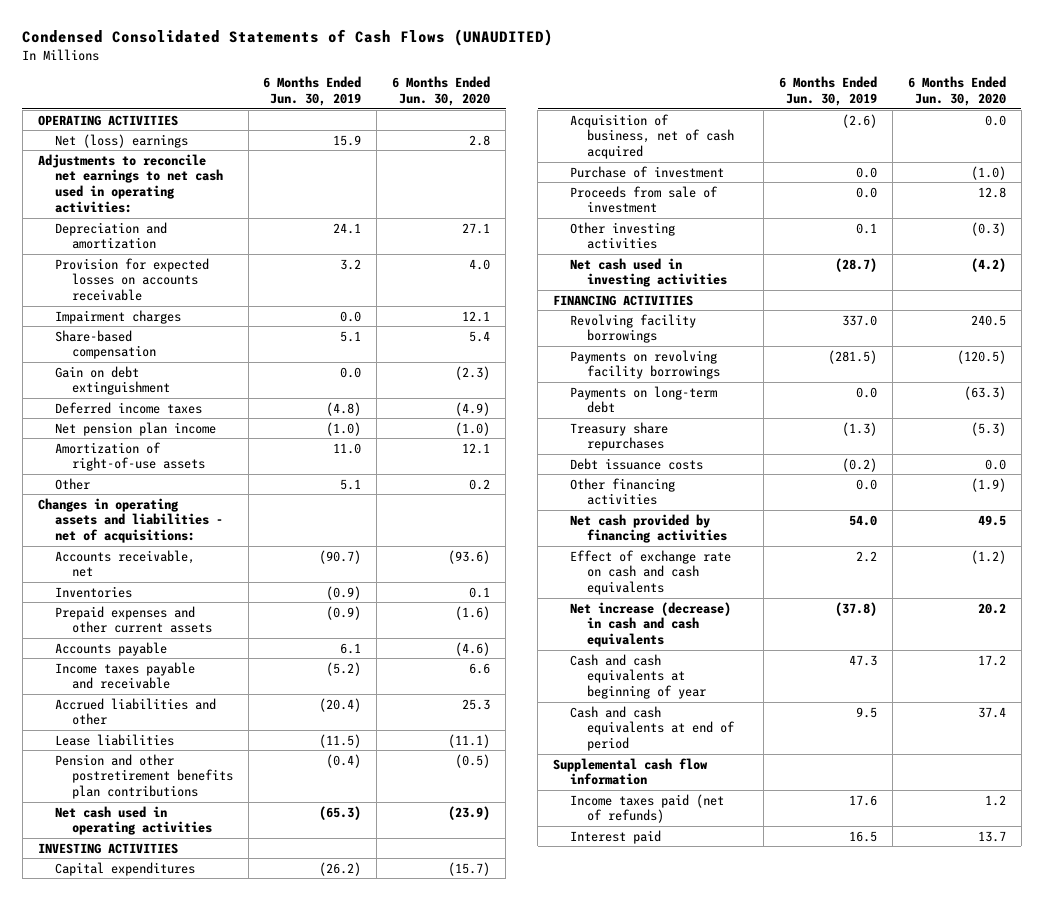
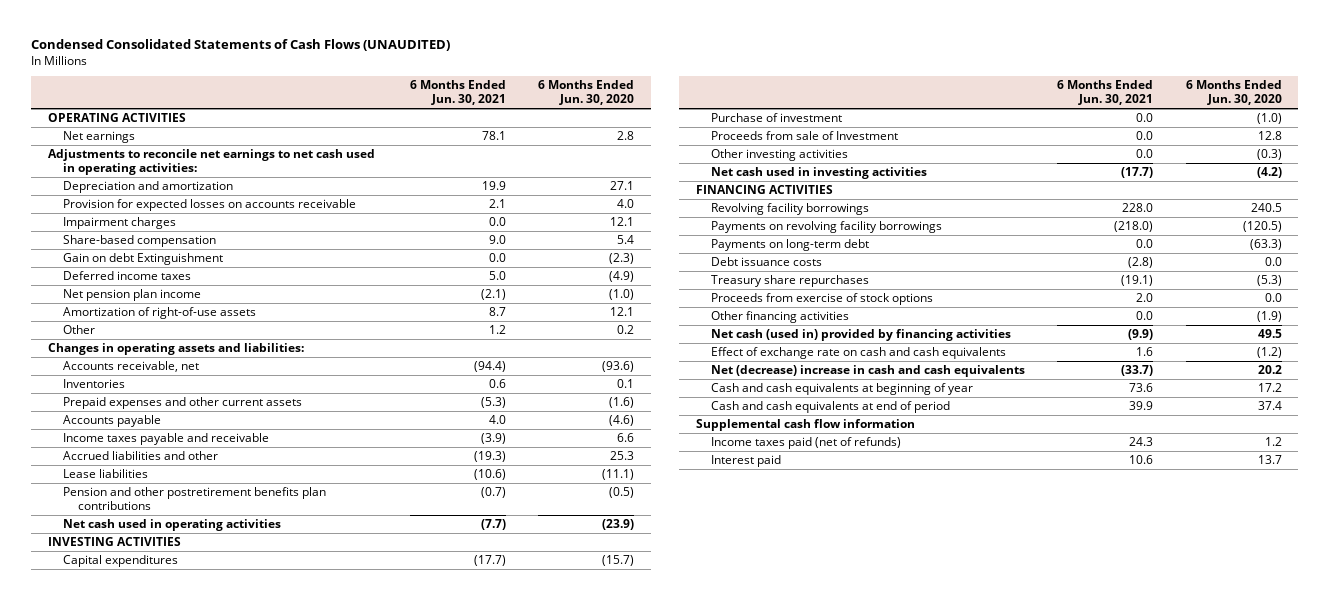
- | 6 Months Ended Jun. 30, 2019 | 6 Months Ended Jun. 30, 2020
+ | 6 Months Ended Jun. 30, 2021 | 6 Months Ended Jun. 30, 2020
- Net (loss) earnings | 15.9 | 2.8
+ Net earnings | 78.1 | 2.8
- Gain on debt extinguishment | 0.0 | (2.3)
+ Gain on debt Extinguishment | 0.0 | (2.3)
- Changes in operating assets and liabilities - net of acquisitions:
+ Changes in operating assets and liabilities:
- Acquisition of business, net of cash acquired | (2.6) | 0.0
- Proceeds from sale of investment | 0.0 | 12.8
+ Proceeds from sale of Investment | 0.0 | 12.8
moved down: Treasury share repurchases | (19.1) | (5.3)
+ Proceeds from exercise of stock options | 2.0 | 0.0
- Net cash provided by financing activities | 54.0 | 49.5
+ Net cash (used in) provided by financing activities | (9.9) | 49.5
- Net increase (decrease) in cash and cash equivalents | (37.8) | 20.2
+ Net (decrease) increase in cash and cash equivalents | (33.7) | 20.2

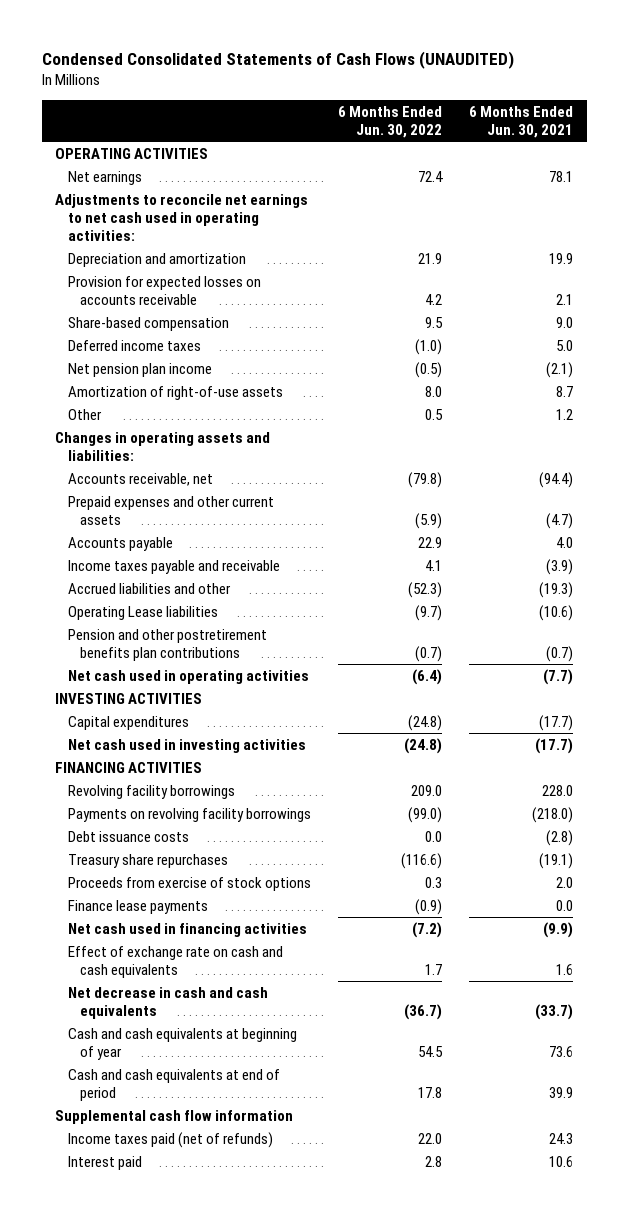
- | 6 Months Ended Jun. 30, 2021 | 6 Months Ended Jun. 30, 2020
+ | 6 Months Ended Jun. 30, 2022 | 6 Months Ended Jun. 30, 2021
- Impairment charges | 0.0 | 12.1
- Gain on debt Extinguishment | 0.0 | (2.3)
- Inventories | 0.6 | 0.1
- Prepaid expenses and other current assets | (5.3) | (1.6)
+ Prepaid expenses and other current assets | (5.9) | (4.7)
- Lease liabilities | (10.6) | (11.1)
+ Operating Lease liabilities | (9.7) | (10.6)
- Purchase of investment | 0.0 | (1.0)
- Proceeds from sale of Investment | 0.0 | 12.8
- Other investing activities | 0.0 | (0.3)
- Payments on long-term debt | 0.0 | (63.3)
- Other financing activities | 0.0 | (1.9)
- Net cash (used in) provided by financing activities | (9.9) | 49.5
+ Finance lease payments | (0.9) | 0.0
+ Net cash used in financing activities | (7.2) | (9.9)
- Net (decrease) increase in cash and cash equivalents | (33.7) | 20.2
+ Net decrease in cash and cash equivalents | (36.7) | (33.7)

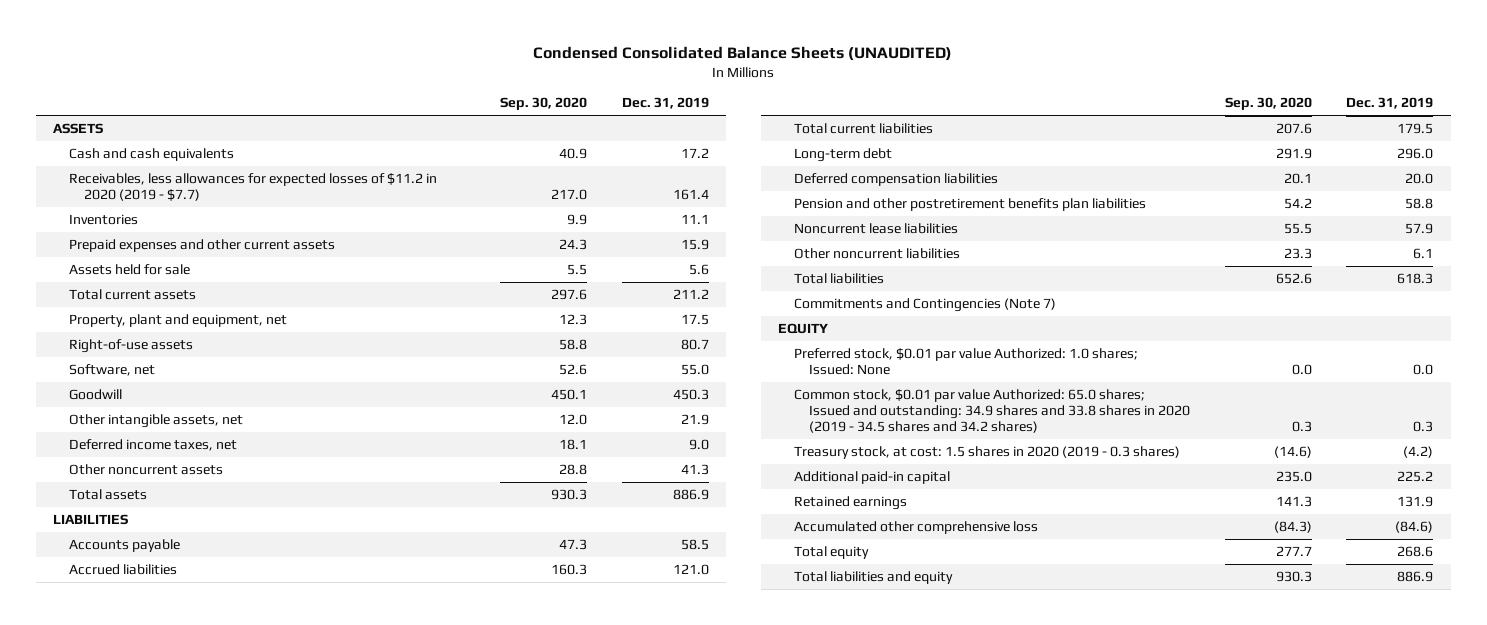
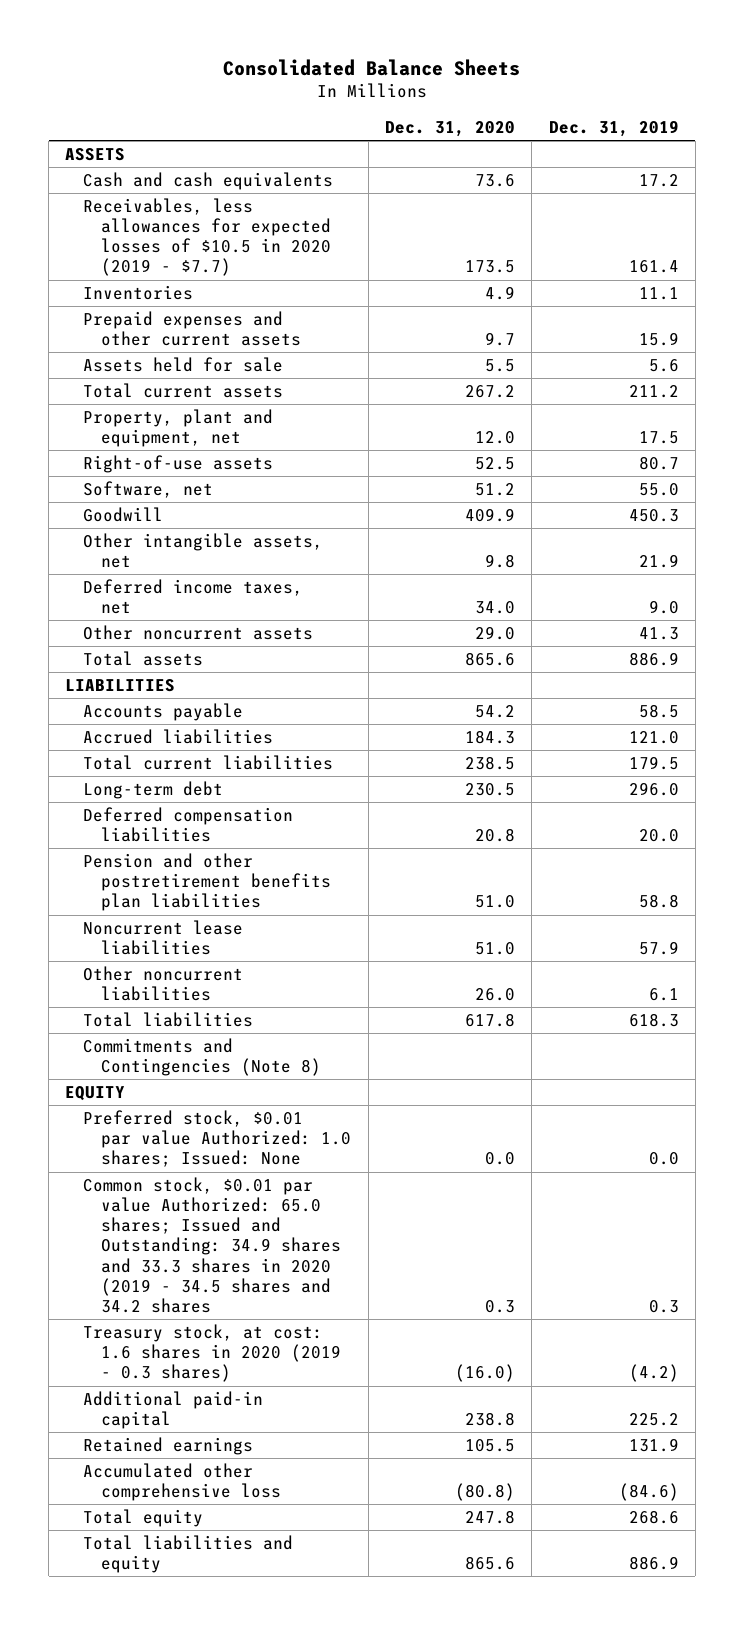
- Condensed Consolidated Balance Sheets (UNAUDITED)
+ Consolidated Balance Sheets
- | Sep. 30, 2020 | Dec. 31, 2019
+ | Dec. 31, 2020 | Dec. 31, 2019
- Receivables, less allowances for expected losses of $11.2 in 2020 (2019 - $7.7) | 217.0 | 161.4
+ Receivables, less allowances for expected losses of $10.5 in 2020 (2019 - $7.7) | 173.5 | 161.4
- Commitments and Contingencies (Note 7)
+ Commitments and Contingencies (Note 8)
- Common stock, $0.01 par value Authorized: 65.0 shares; Issued and outstanding: 34.9 shares and 33.8 shares in 2020 (2019 - 34.5 shares and 34.2 shares) | 0.3 | 0.3
- Treasury stock, at cost: 1.5 shares in 2020 (2019 - 0.3 shares) | (14.6) | (4.2)
+ Common stock, $0.01 par value Authorized: 65.0 shares; Issued and Outstanding: 34.9 shares and 33.3 shares in 2020 (2019 - 34.5 shares and 34.2 shares | 0.3 | 0.3
+ Treasury stock, at cost: 1.6 shares in 2020 (2019 - 0.3 shares) | (16.0) | (4.2)

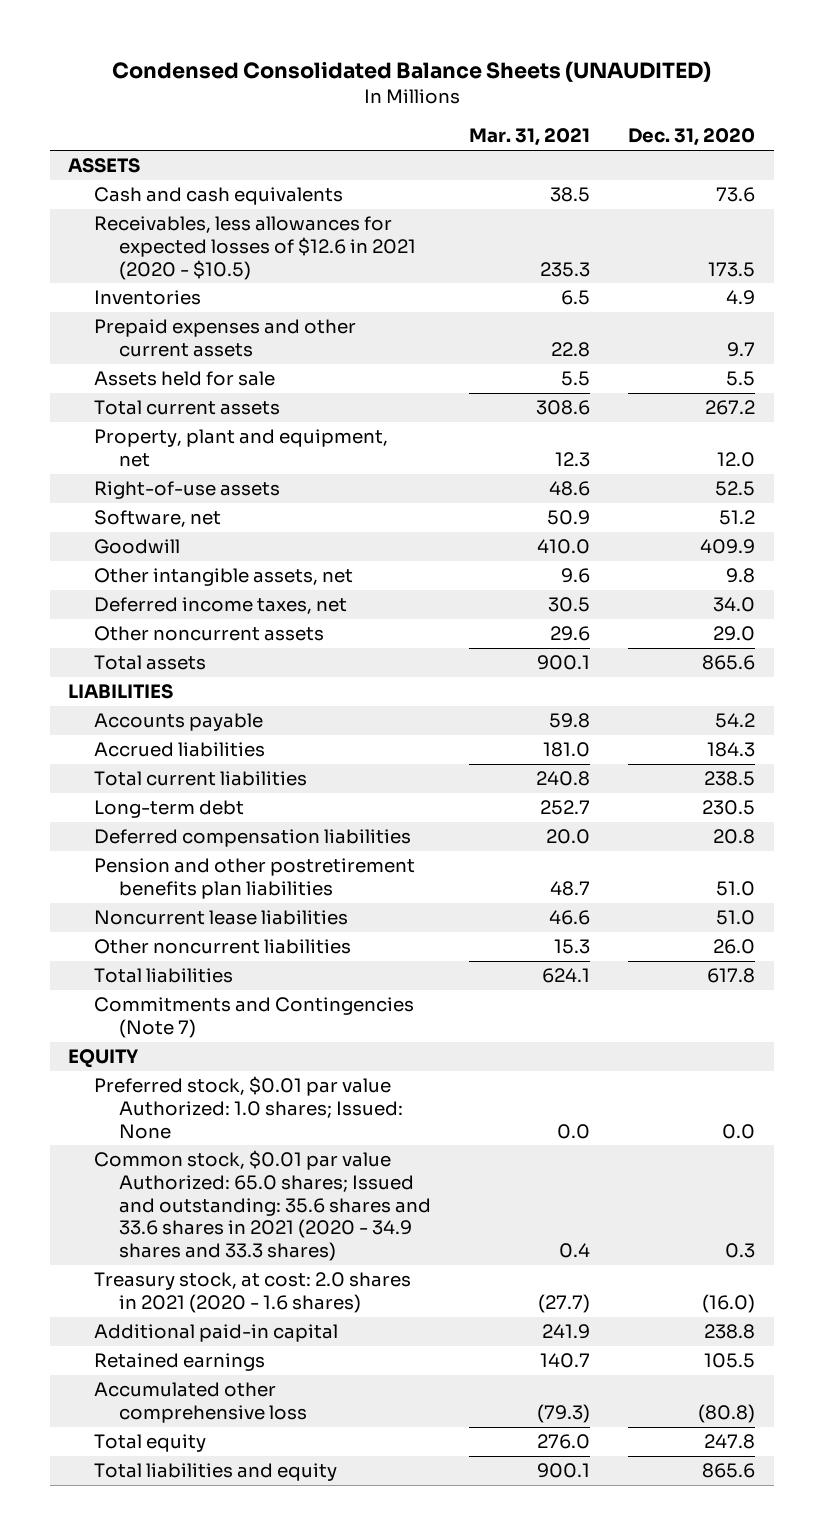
- Consolidated Balance Sheets
+ Condensed Consolidated Balance Sheets (UNAUDITED)
- | Dec. 31, 2020 | Dec. 31, 2019
+ | Mar. 31, 2021 | Dec. 31, 2020
- Receivables, less allowances for expected losses of $10.5 in 2020 (2019 - $7.7) | 173.5 | 161.4
+ Receivables, less allowances for expected losses of $12.6 in 2021 (2020 - $10.5) | 235.3 | 173.5
- Commitments and Contingencies (Note 8)
+ Commitments and Contingencies (Note 7)
- Common stock, $0.01 par value Authorized: 65.0 shares; Issued and Outstanding: 34.9 shares and 33.3 shares in 2020 (2019 - 34.5 shares and 34.2 shares | 0.3 | 0.3
- Treasury stock, at cost: 1.6 shares in 2020 (2019 - 0.3 shares) | (16.0) | (4.2)
+ Common stock, $0.01 par value Authorized: 65.0 shares; Issued and outstanding: 35.6 shares and 33.6 shares in 2021 (2020 - 34.9 shares and 33.3 shares) | 0.4 | 0.3
+ Treasury stock, at cost: 2.0 shares in 2021 (2020 - 1.6 shares) | (27.7) | (16.0)

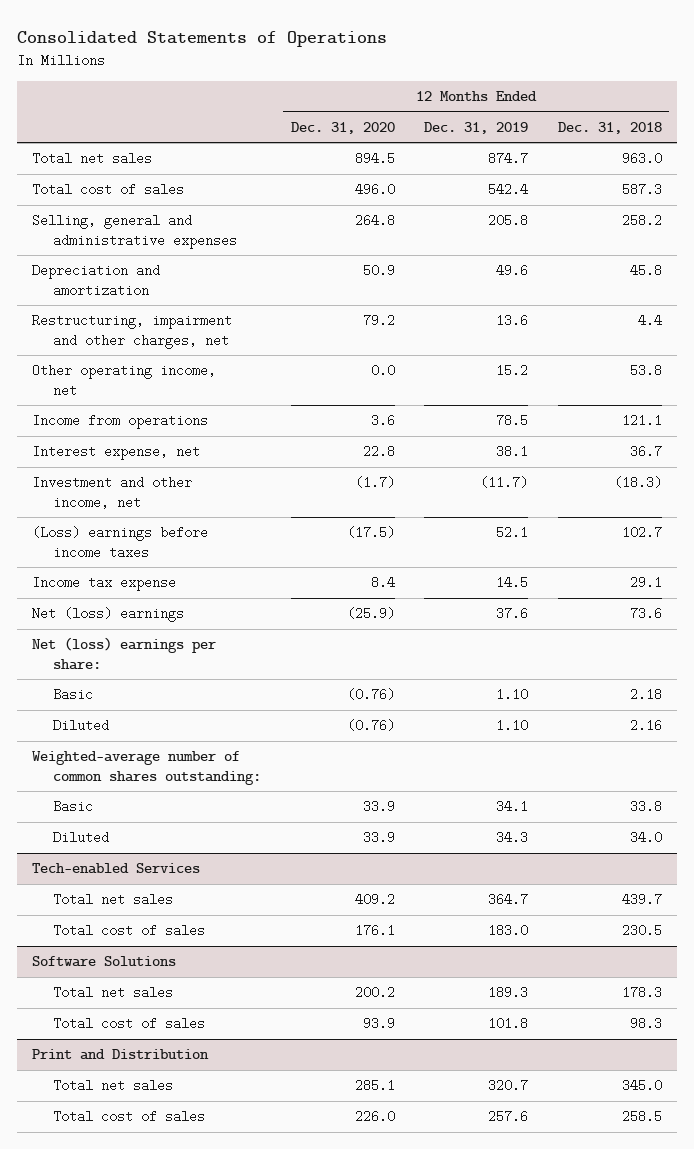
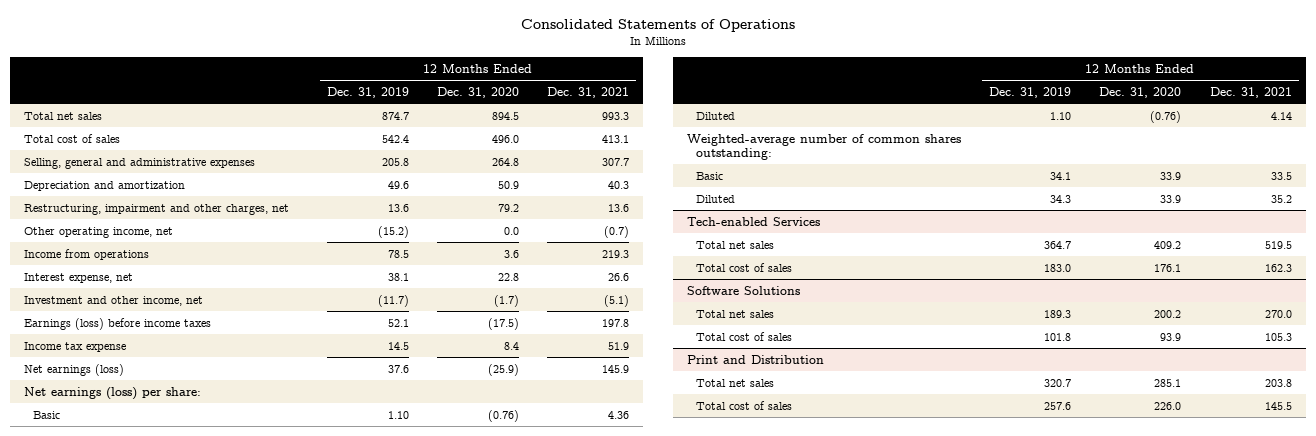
- | 12 Months Ended Dec. 31, 2020 | 12 Months Ended Dec. 31, 2019 | 12 Months Ended Dec. 31, 2018
+ | 12 Months Ended Dec. 31, 2019 | 12 Months Ended Dec. 31, 2020 | 12 Months Ended Dec. 31, 2021
- Other operating income, net | 0.0 | 15.2 | 53.8
+ Other operating income, net | (15.2) | 0.0 | (0.7)
- (Loss) earnings before income taxes | (17.5) | 52.1 | 102.7
+ Earnings (loss) before income taxes | 52.1 | (17.5) | 197.8
- Net (loss) earnings | (25.9) | 37.6 | 73.6
- Net (loss) earnings per share:
+ Net earnings (loss) | 37.6 | (25.9) | 145.9
+ Net earnings (loss) per share:

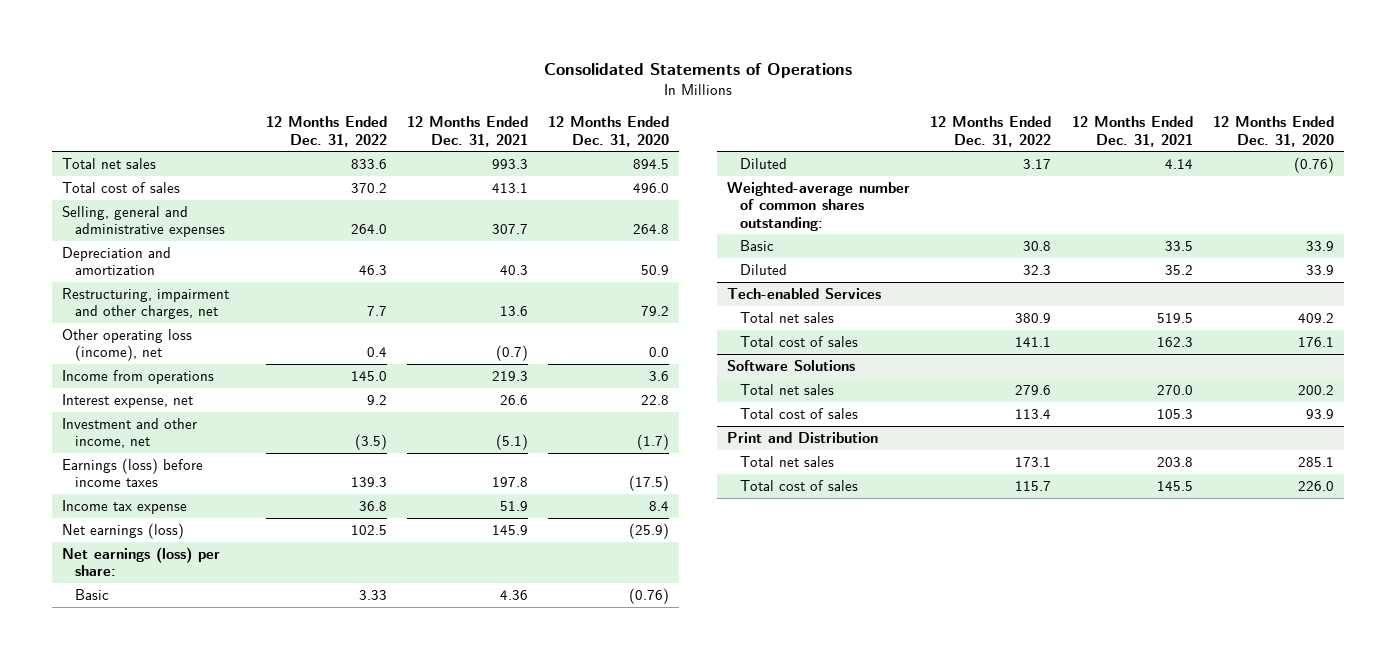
- | 12 Months Ended Dec. 31, 2019 | 12 Months Ended Dec. 31, 2020 | 12 Months Ended Dec. 31, 2021
+ | 12 Months Ended Dec. 31, 2022 | 12 Months Ended Dec. 31, 2021 | 12 Months Ended Dec. 31, 2020
- Other operating income, net | (15.2) | 0.0 | (0.7)
+ Other operating loss (income), net | 0.4 | (0.7) | 0.0

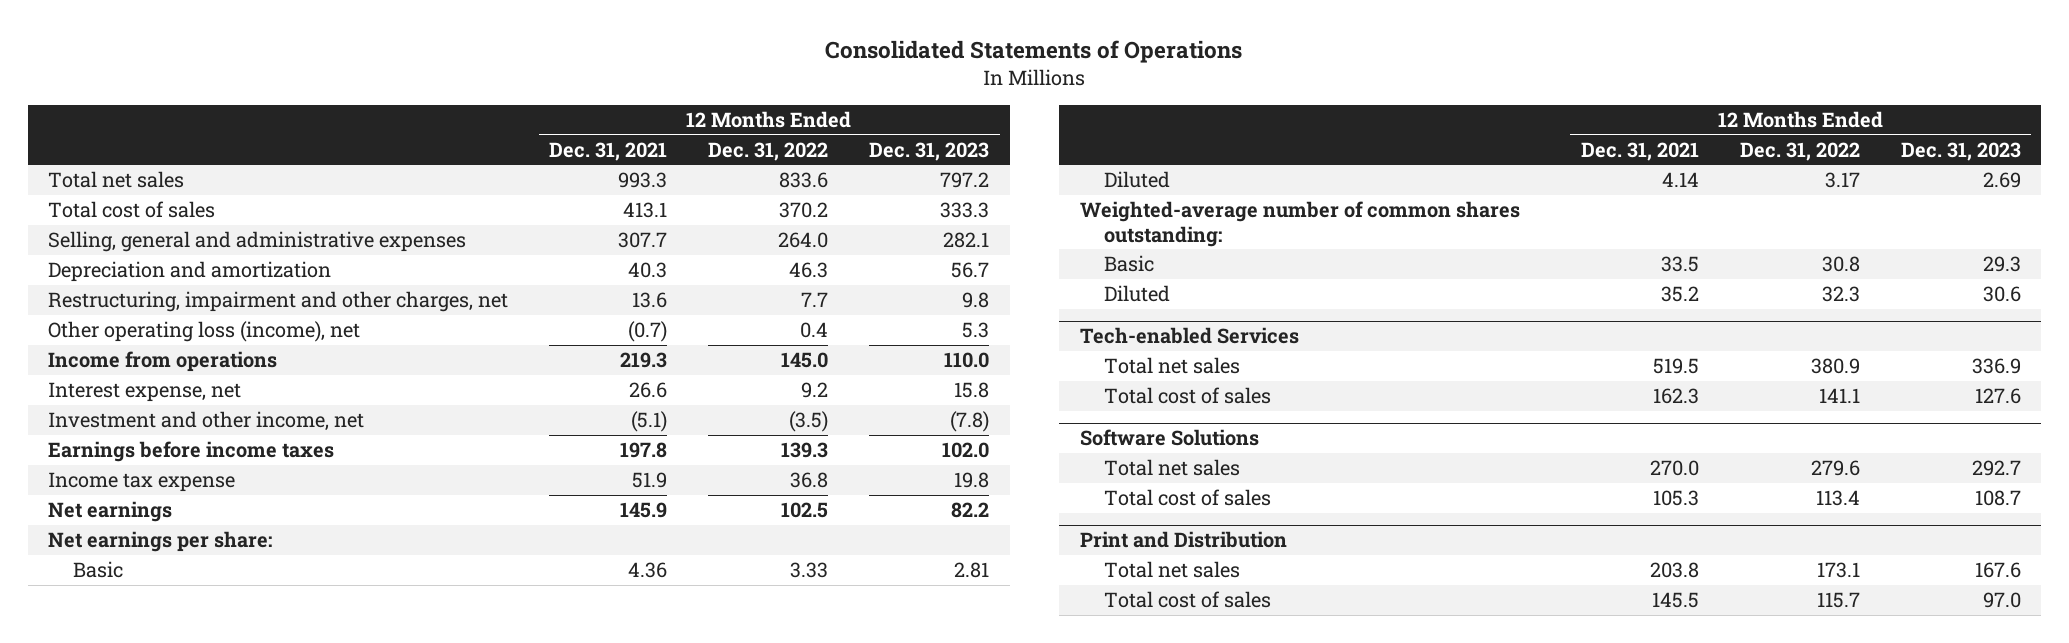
- | 12 Months Ended Dec. 31, 2022 | 12 Months Ended Dec. 31, 2021 | 12 Months Ended Dec. 31, 2020
+ | 12 Months Ended Dec. 31, 2021 | 12 Months Ended Dec. 31, 2022 | 12 Months Ended Dec. 31, 2023
- Earnings (loss) before income taxes | 139.3 | 197.8 | (17.5)
+ Earnings before income taxes | 197.8 | 139.3 | 102.0
- Net earnings (loss) | 102.5 | 145.9 | (25.9)
- Net earnings (loss) per share:
+ Net earnings | 145.9 | 102.5 | 82.2
+ Net earnings per share:

